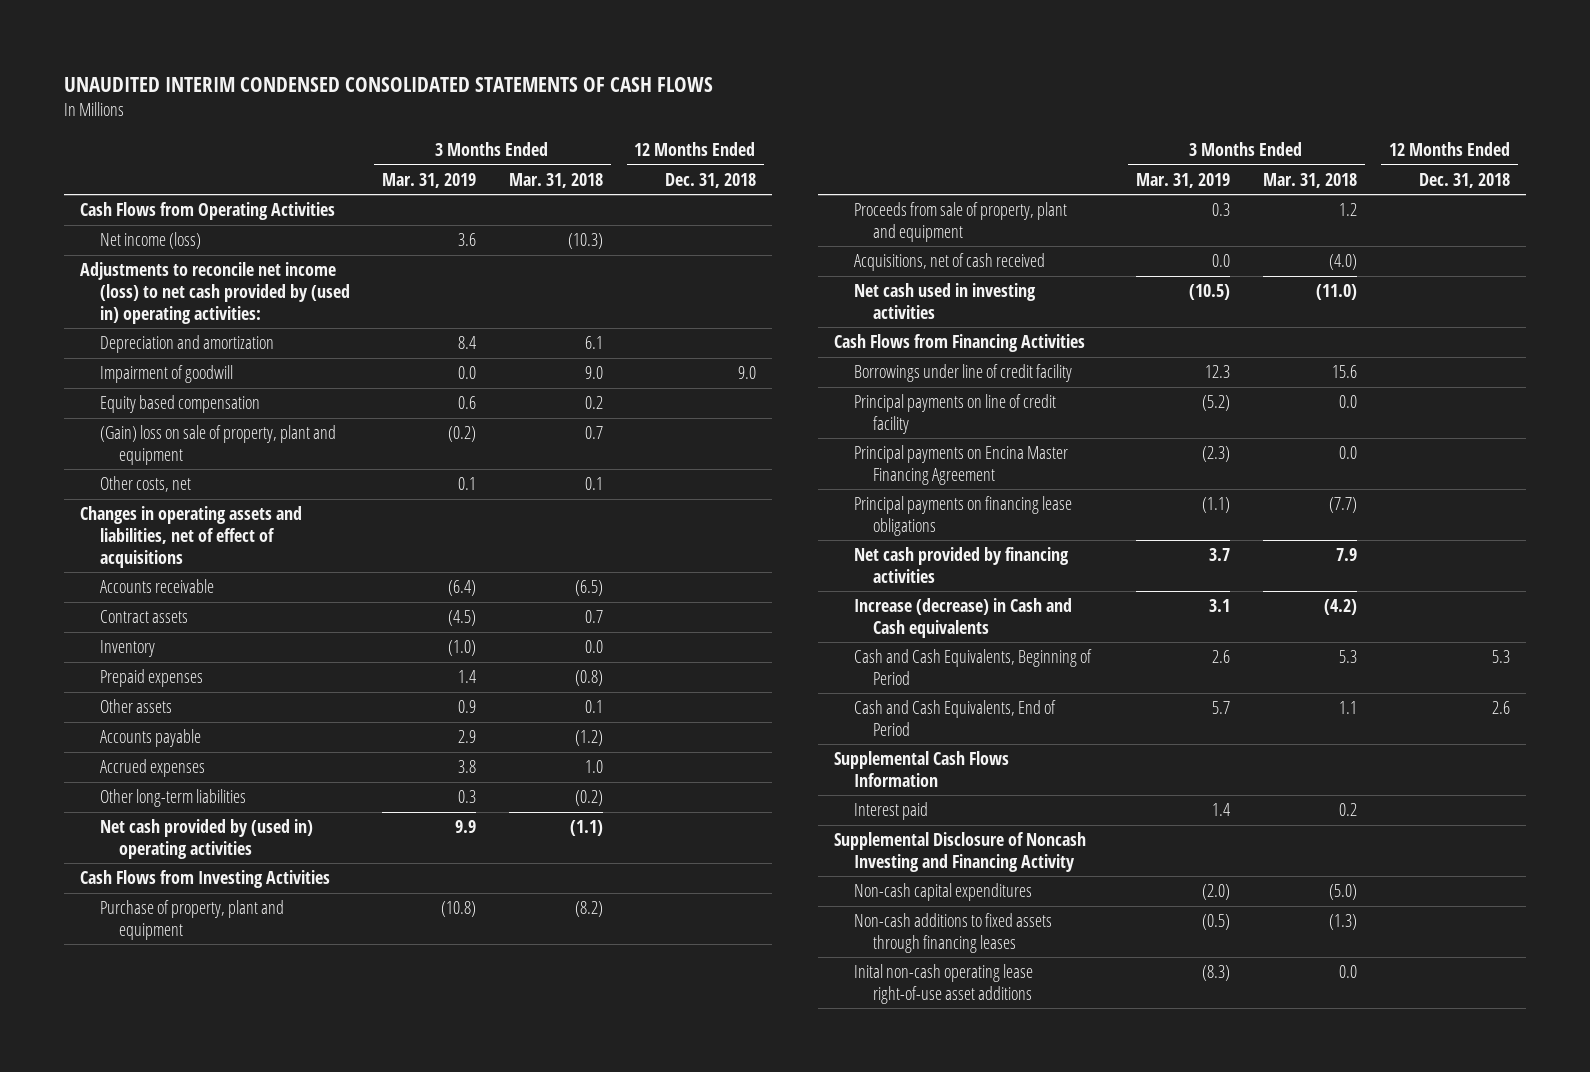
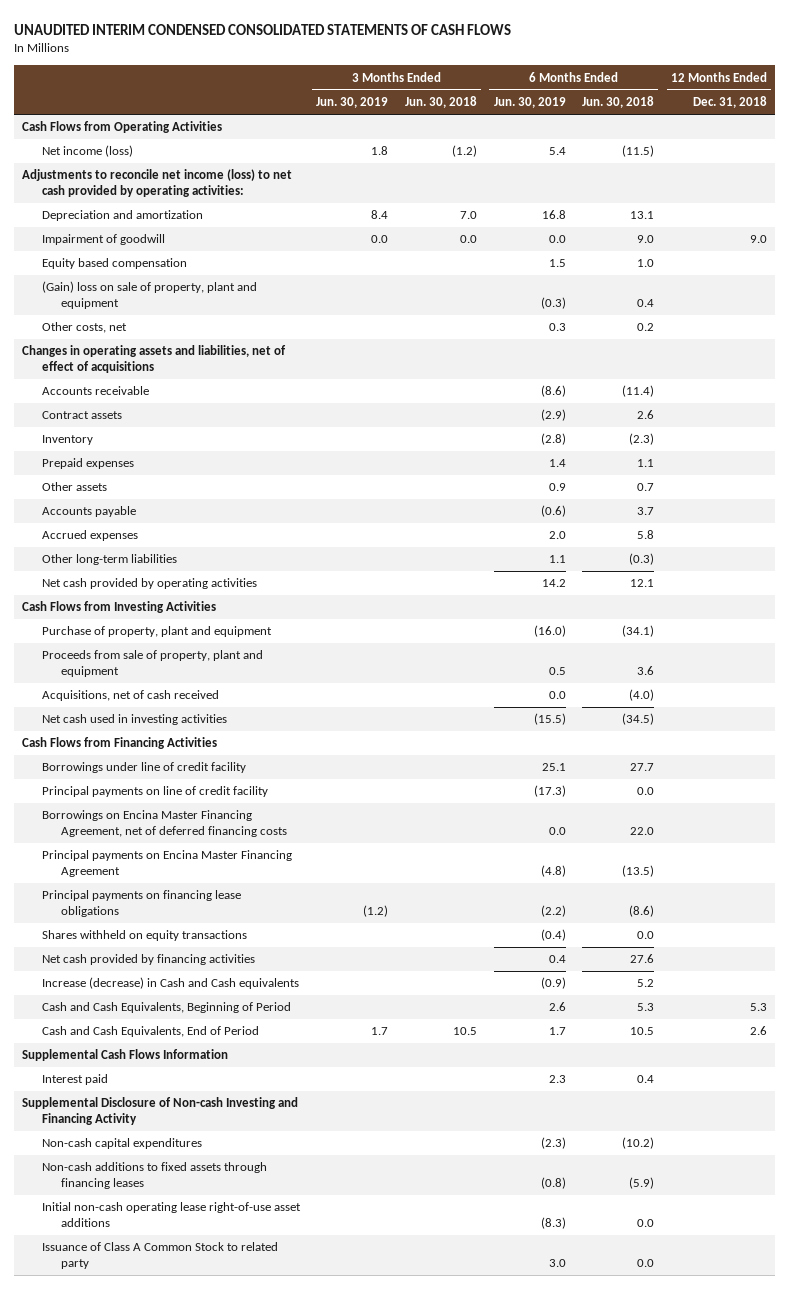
- | 3 Months Ended Mar. 31, 2019 | 3 Months Ended Mar. 31, 2018 | 12 Months Ended Dec. 31, 2018
+ | 3 Months Ended Jun. 30, 2019 | 3 Months Ended Jun. 30, 2018 | 6 Months Ended Jun. 30, 2019 | 6 Months Ended Jun. 30, 2018 | 12 Months Ended Dec. 31, 2018
- Adjustments to reconcile net income (loss) to net cash provided by (used in) operating activities:
+ Adjustments to reconcile net income (loss) to net cash provided by operating activities:
- Net cash provided by (used in) operating activities | 9.9 | (1.1) |
+ Net cash provided by operating activities | | | 14.2 | 12.1 |
+ Borrowings on Encina Master Financing Agreement, net of deferred financing costs | | | 0.0 | 22.0 |
+ Shares withheld on equity transactions | | | (0.4) | 0.0 |
- Supplemental Disclosure of Noncash Investing and Financing Activity
+ Supplemental Disclosure of Non-cash Investing and Financing Activity
- Inital non-cash operating lease right-of-use asset additions | (8.3) | 0.0 |
+ Initial non-cash operating lease right-of-use asset additions | | | (8.3) | 0.0 |
+ Issuance of Class A Common Stock to related party | | | 3.0 | 0.0 |

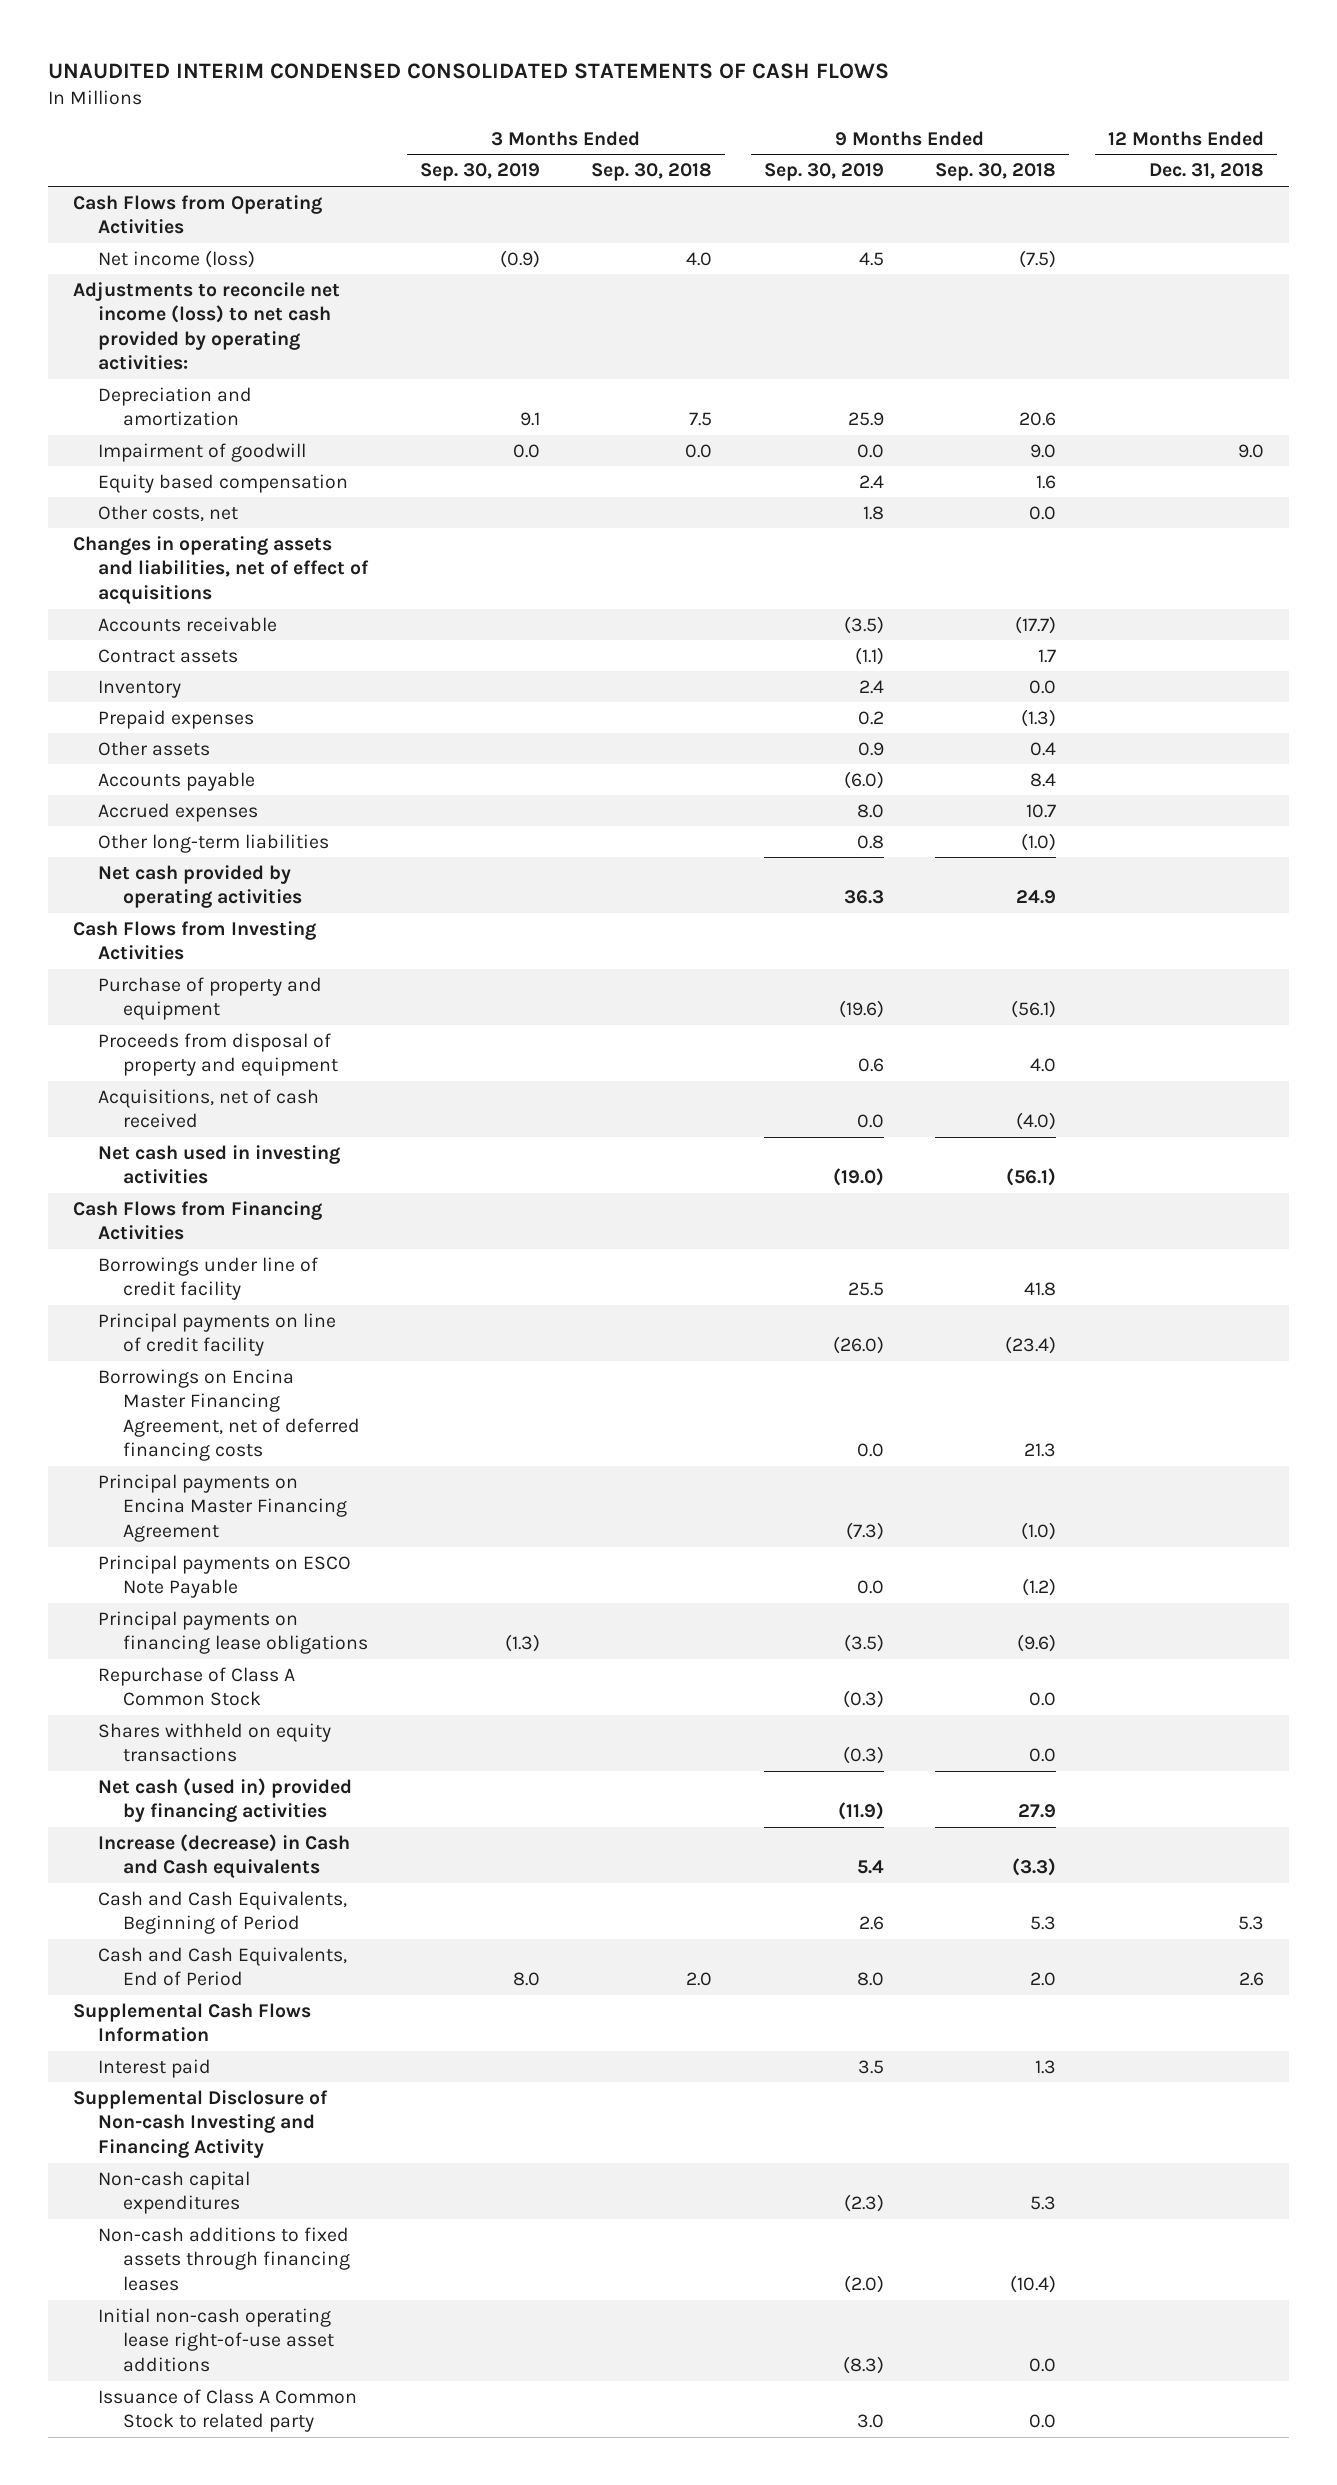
- | 3 Months Ended Jun. 30, 2019 | 3 Months Ended Jun. 30, 2018 | 6 Months Ended Jun. 30, 2019 | 6 Months Ended Jun. 30, 2018 | 12 Months Ended Dec. 31, 2018
+ | 3 Months Ended Sep. 30, 2019 | 3 Months Ended Sep. 30, 2018 | 9 Months Ended Sep. 30, 2019 | 9 Months Ended Sep. 30, 2018 | 12 Months Ended Dec. 31, 2018
- (Gain) loss on sale of property, plant and equipment | | | (0.3) | 0.4 |
- Purchase of property, plant and equipment | | | (16.0) | (34.1) |
- Proceeds from sale of property, plant and equipment | | | 0.5 | 3.6 |
+ Purchase of property and equipment | | | (19.6) | (56.1) |
+ Proceeds from disposal of property and equipment | | | 0.6 | 4.0 |
+ Principal payments on ESCO Note Payable | | | 0.0 | (1.2) |
+ Repurchase of Class A Common Stock | | | (0.3) | 0.0 |
- Net cash provided by financing activities | | | 0.4 | 27.6 |
+ Net cash (used in) provided by financing activities | | | (11.9) | 27.9 |

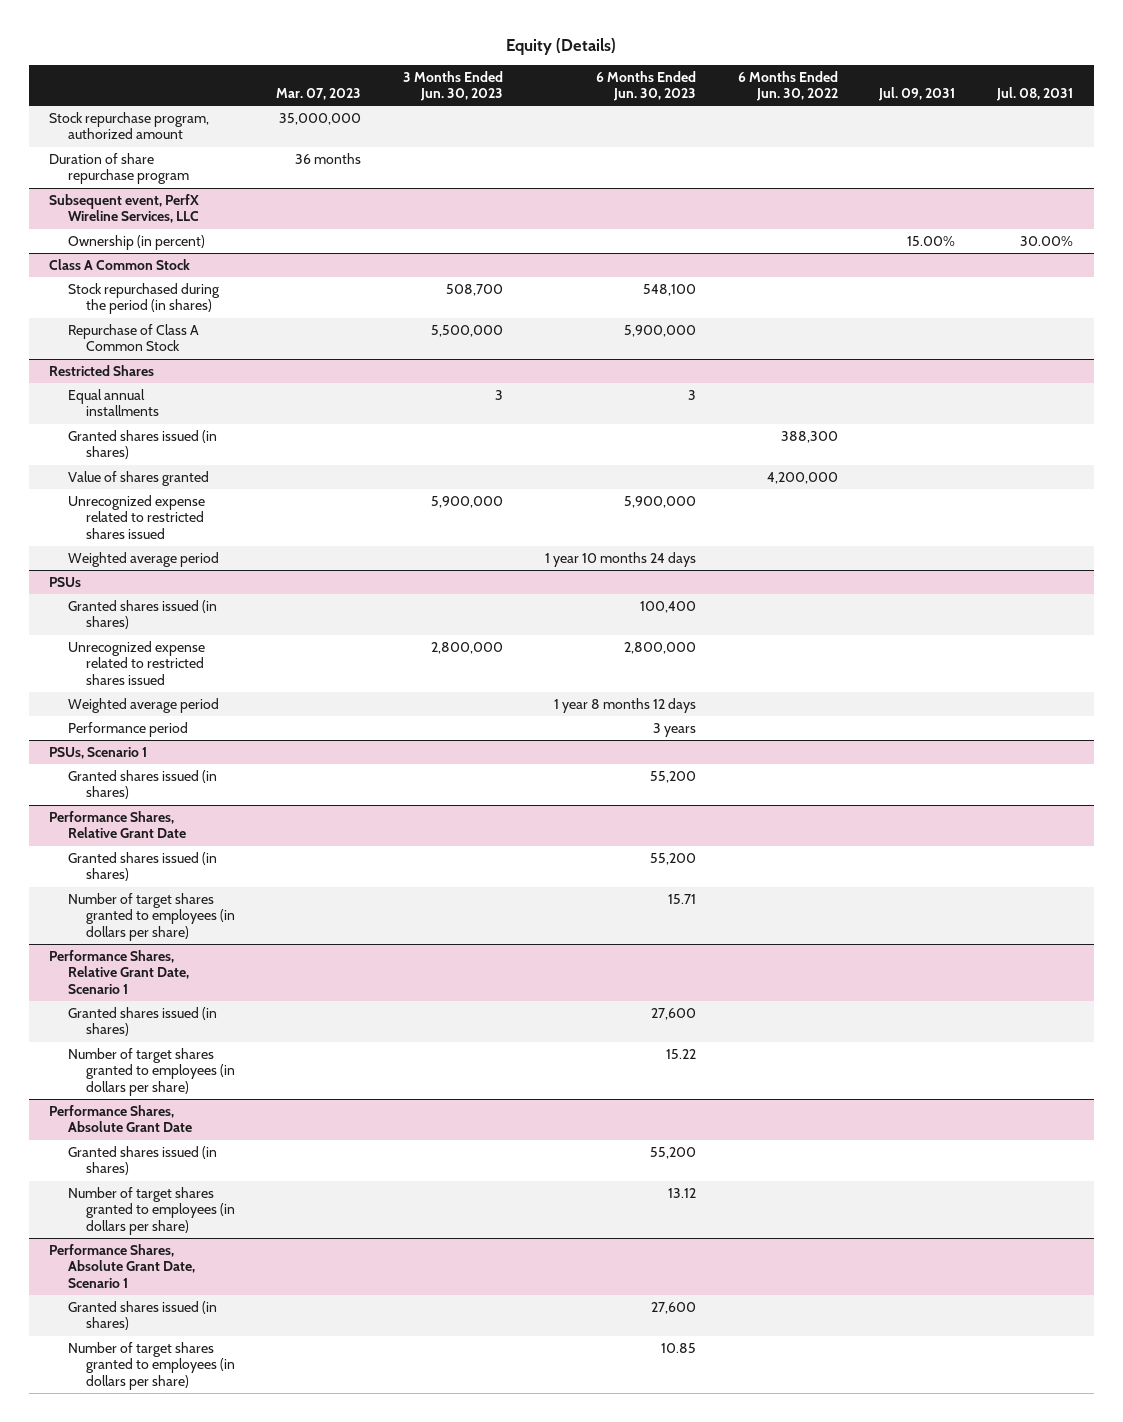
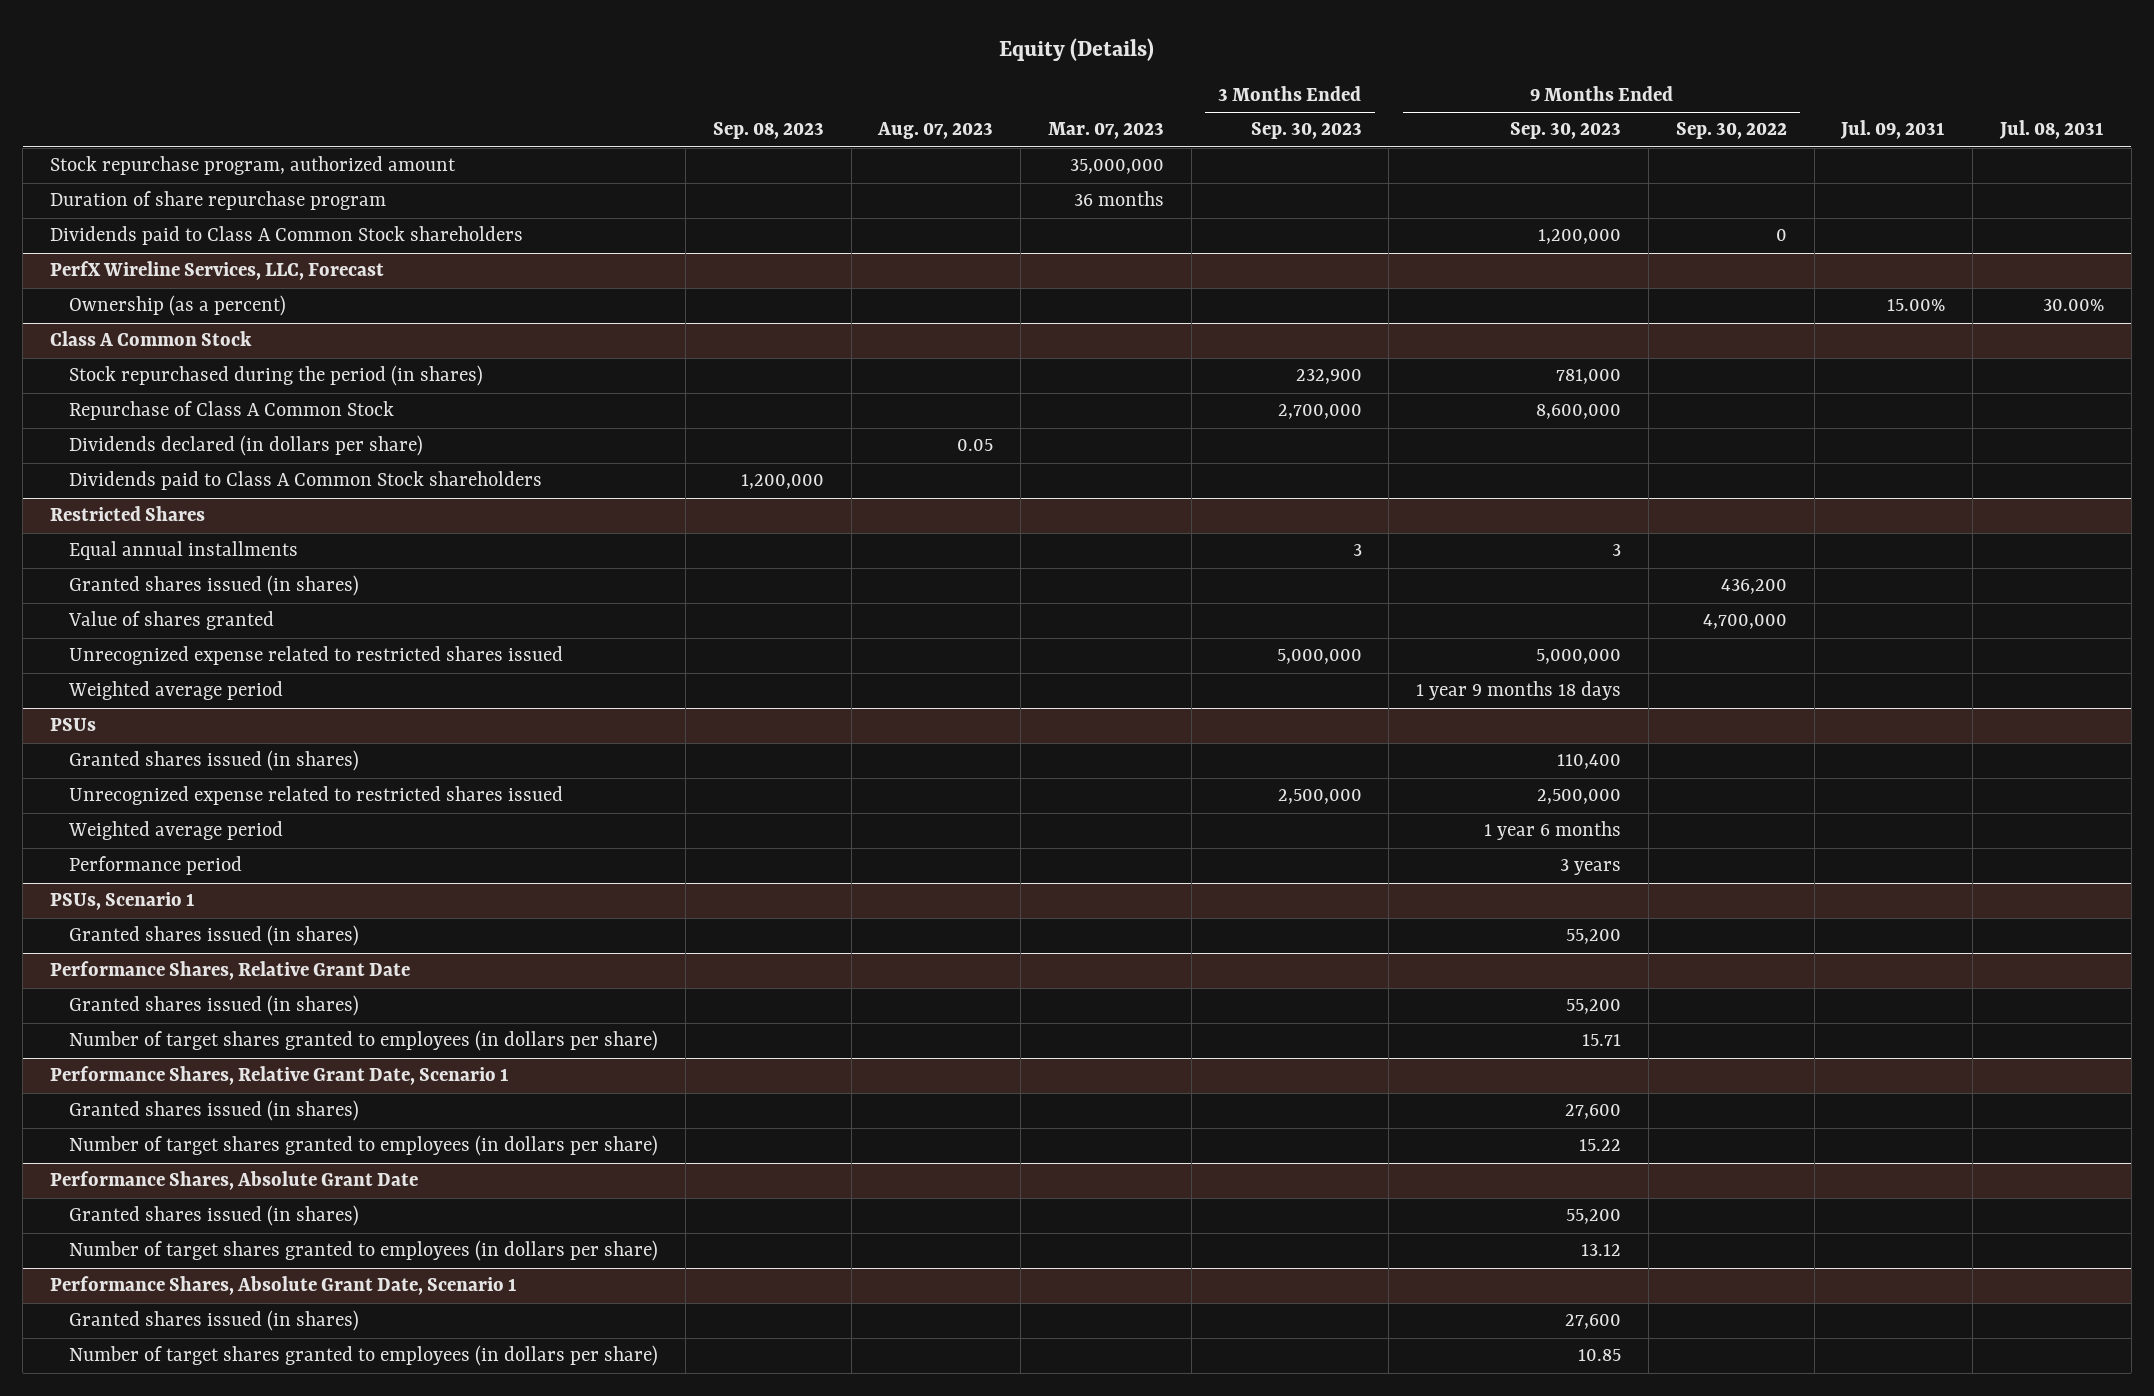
- | Mar. 07, 2023 | 3 Months Ended Jun. 30, 2023 | 6 Months Ended Jun. 30, 2023 | 6 Months Ended Jun. 30, 2022 | Jul. 09, 2031 | Jul. 08, 2031
+ | Sep. 08, 2023 | Aug. 07, 2023 | Mar. 07, 2023 | 3 Months Ended Sep. 30, 2023 | 9 Months Ended Sep. 30, 2023 | 9 Months Ended Sep. 30, 2022 | Jul. 09, 2031 | Jul. 08, 2031
- Subsequent event, PerfX Wireline Services, LLC
- Ownership (in percent) | | | | | 15.00% | 30.00%
+ Dividends paid to Class A Common Stock shareholders | | | | | 1,200,000 | 0 | |
+ PerfX Wireline Services, LLC, Forecast
+ Ownership (as a percent) | | | | | | | 15.00% | 30.00%
@ Class A Common Stock
+ Dividends declared (in dollars per share) | | 0.05 | | | | | |
+ Dividends paid to Class A Common Stock shareholders | 1,200,000 | | | | | | |

